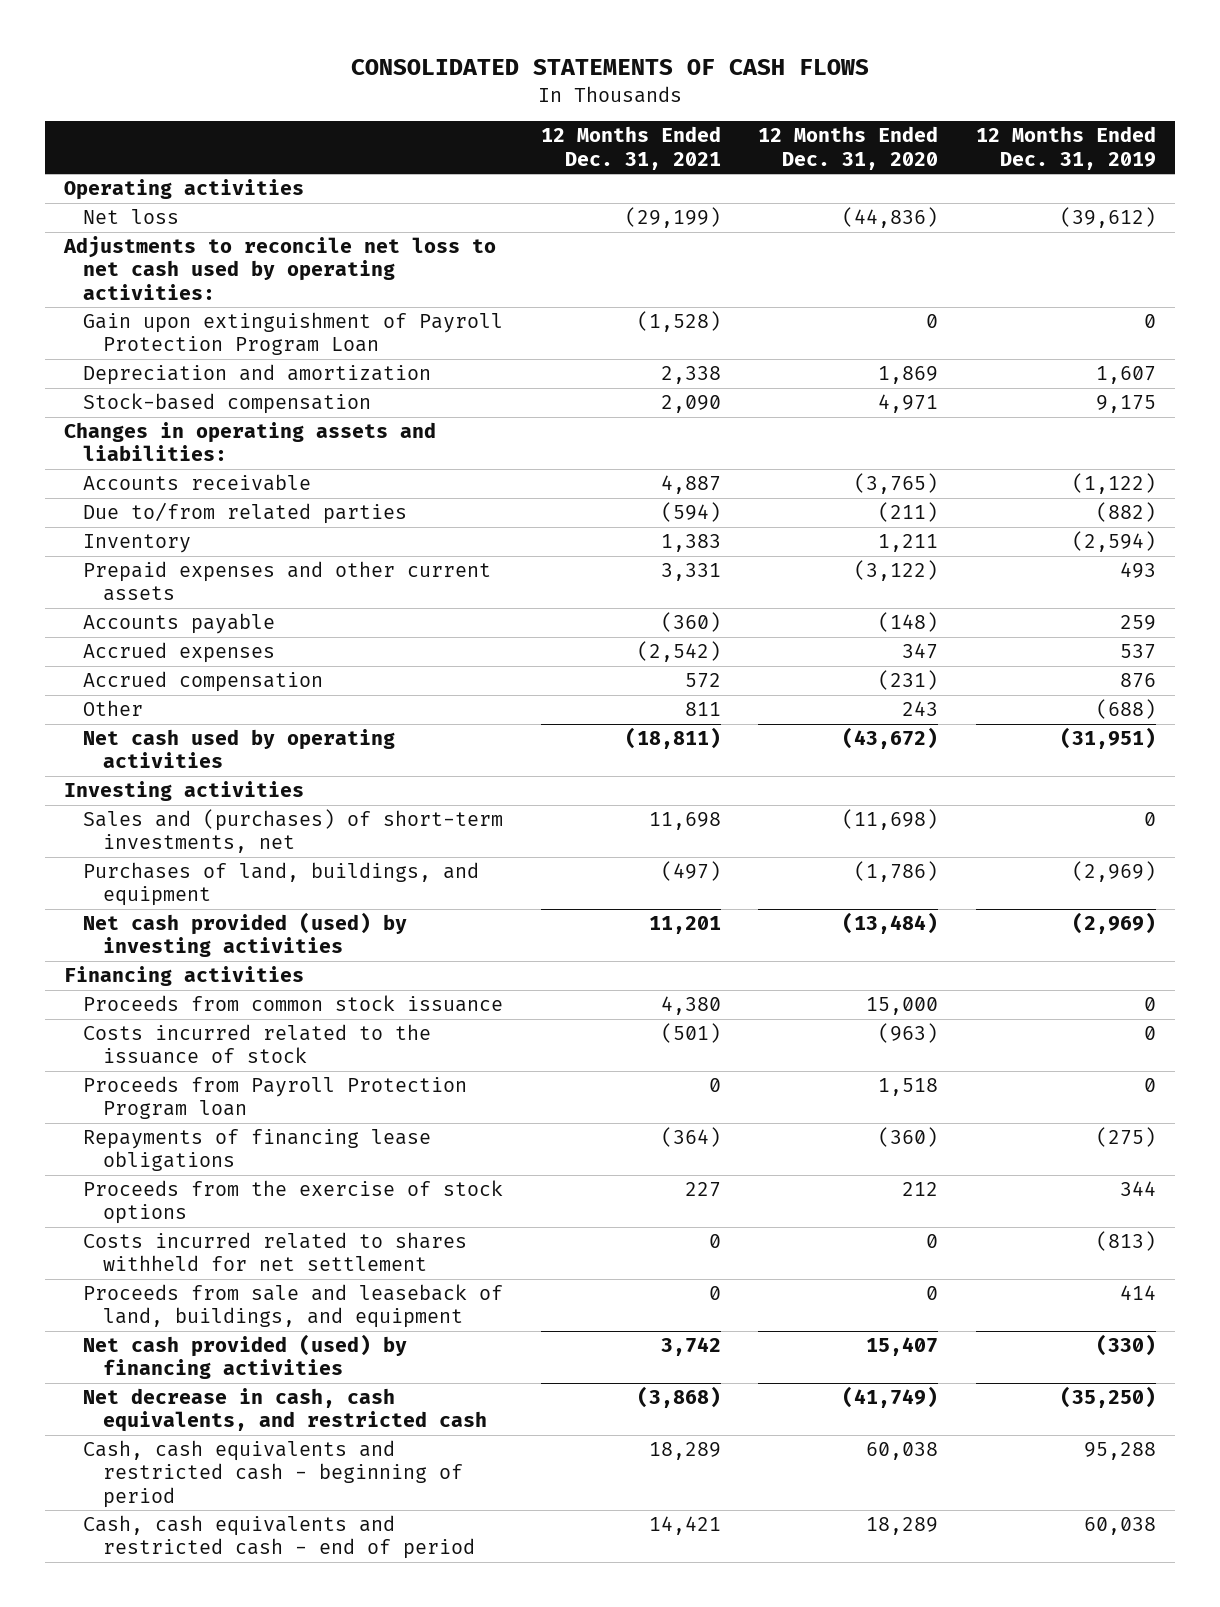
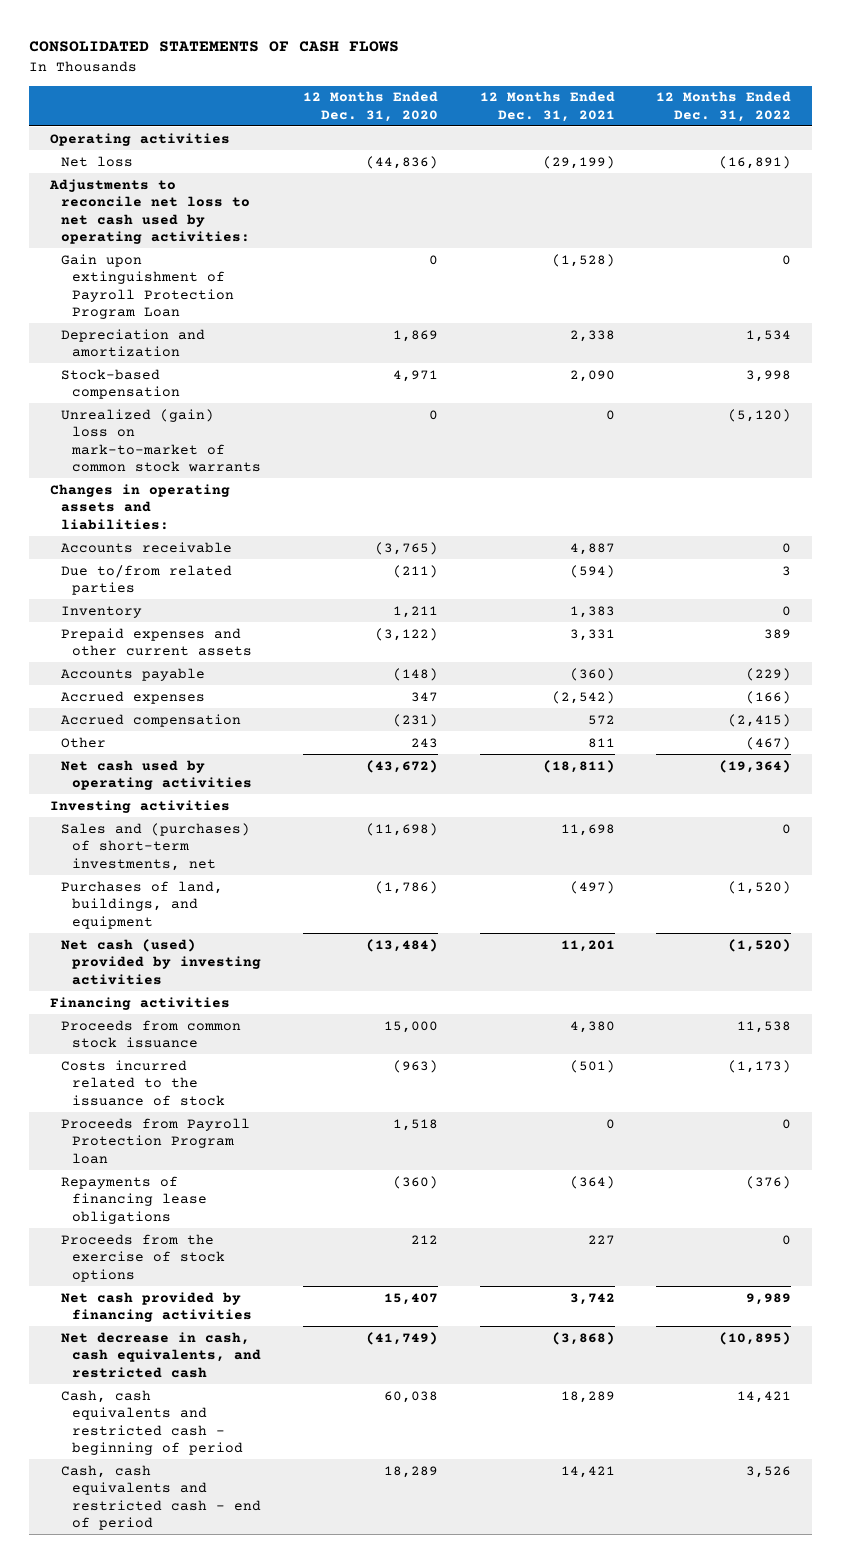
- | 12 Months Ended Dec. 31, 2021 | 12 Months Ended Dec. 31, 2020 | 12 Months Ended Dec. 31, 2019
+ | 12 Months Ended Dec. 31, 2020 | 12 Months Ended Dec. 31, 2021 | 12 Months Ended Dec. 31, 2022
+ Unrealized (gain) loss on mark-to-market of common stock warrants | 0 | 0 | (5,120)
- Net cash provided (used) by investing activities | 11,201 | (13,484) | (2,969)
+ Net cash (used) provided by investing activities | (13,484) | 11,201 | (1,520)
- Costs incurred related to shares withheld for net settlement | 0 | 0 | (813)
- Proceeds from sale and leaseback of land, buildings, and equipment | 0 | 0 | 414
- Net cash provided (used) by financing activities | 3,742 | 15,407 | (330)
+ Net cash provided by financing activities | 15,407 | 3,742 | 9,989

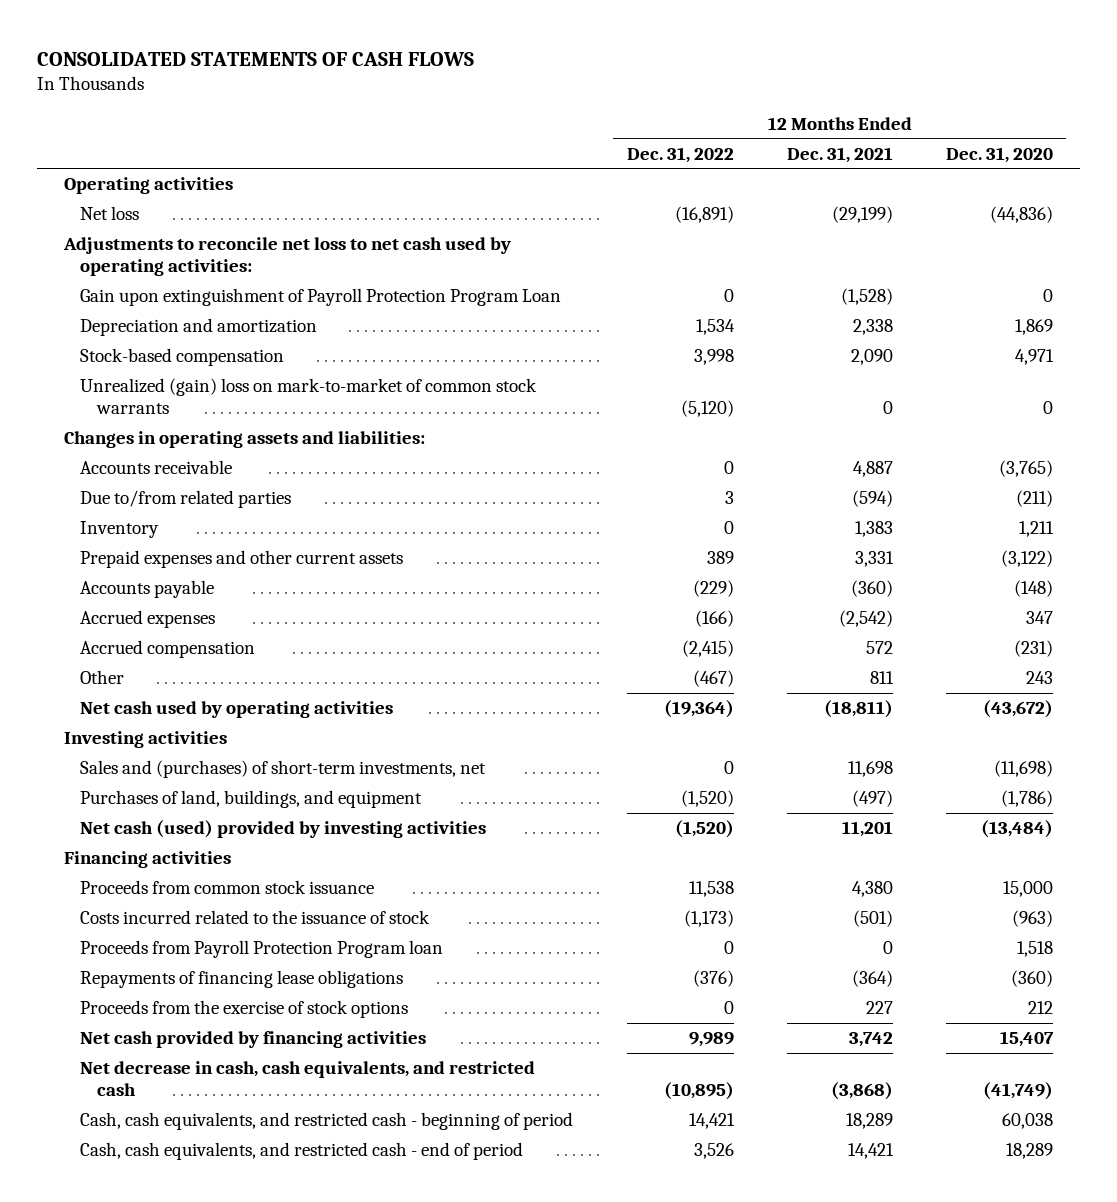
- | 12 Months Ended Dec. 31, 2020 | 12 Months Ended Dec. 31, 2021 | 12 Months Ended Dec. 31, 2022
+ | 12 Months Ended Dec. 31, 2022 | 12 Months Ended Dec. 31, 2021 | 12 Months Ended Dec. 31, 2020
- Cash, cash equivalents and restricted cash - beginning of period | 60,038 | 18,289 | 14,421
- Cash, cash equivalents and restricted cash - end of period | 18,289 | 14,421 | 3,526
+ Cash, cash equivalents, and restricted cash - beginning of period | 14,421 | 18,289 | 60,038
+ Cash, cash equivalents, and restricted cash - end of period | 3,526 | 14,421 | 18,289

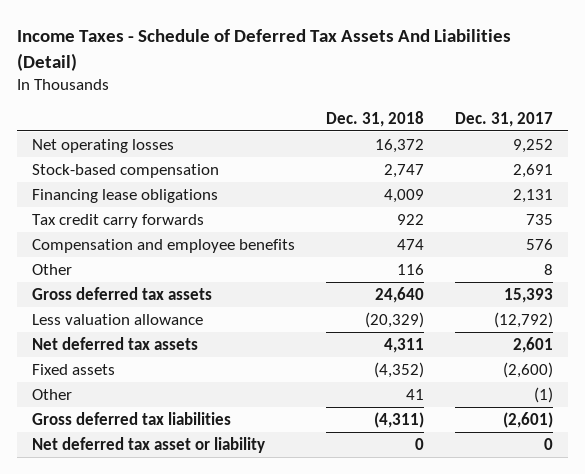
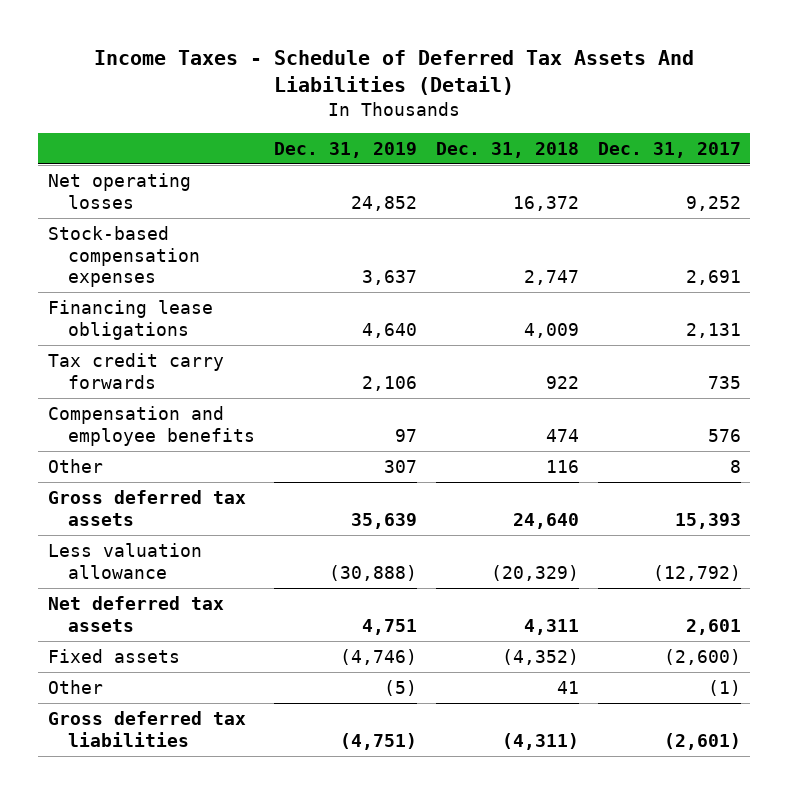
- | Dec. 31, 2018 | Dec. 31, 2017
+ | Dec. 31, 2019 | Dec. 31, 2018 | Dec. 31, 2017
- Stock-based compensation | 2,747 | 2,691
+ Stock-based compensation expenses | 3,637 | 2,747 | 2,691
- Net deferred tax asset or liability | 0 | 0

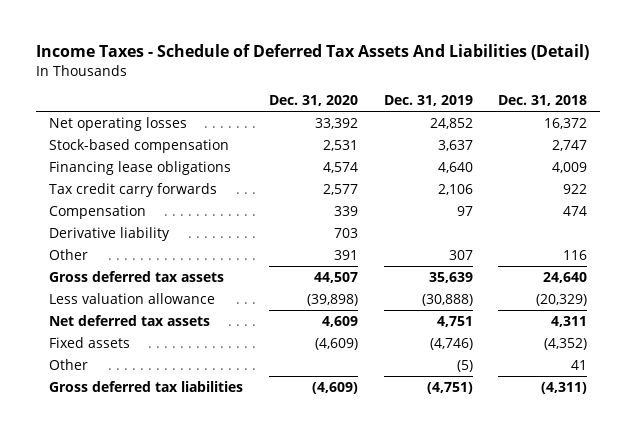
- | Dec. 31, 2019 | Dec. 31, 2018 | Dec. 31, 2017
+ | Dec. 31, 2020 | Dec. 31, 2019 | Dec. 31, 2018
- Stock-based compensation expenses | 3,637 | 2,747 | 2,691
+ Stock-based compensation | 2,531 | 3,637 | 2,747
- Compensation and employee benefits | 97 | 474 | 576
+ Compensation | 339 | 97 | 474
+ Derivative liability | 703 | |

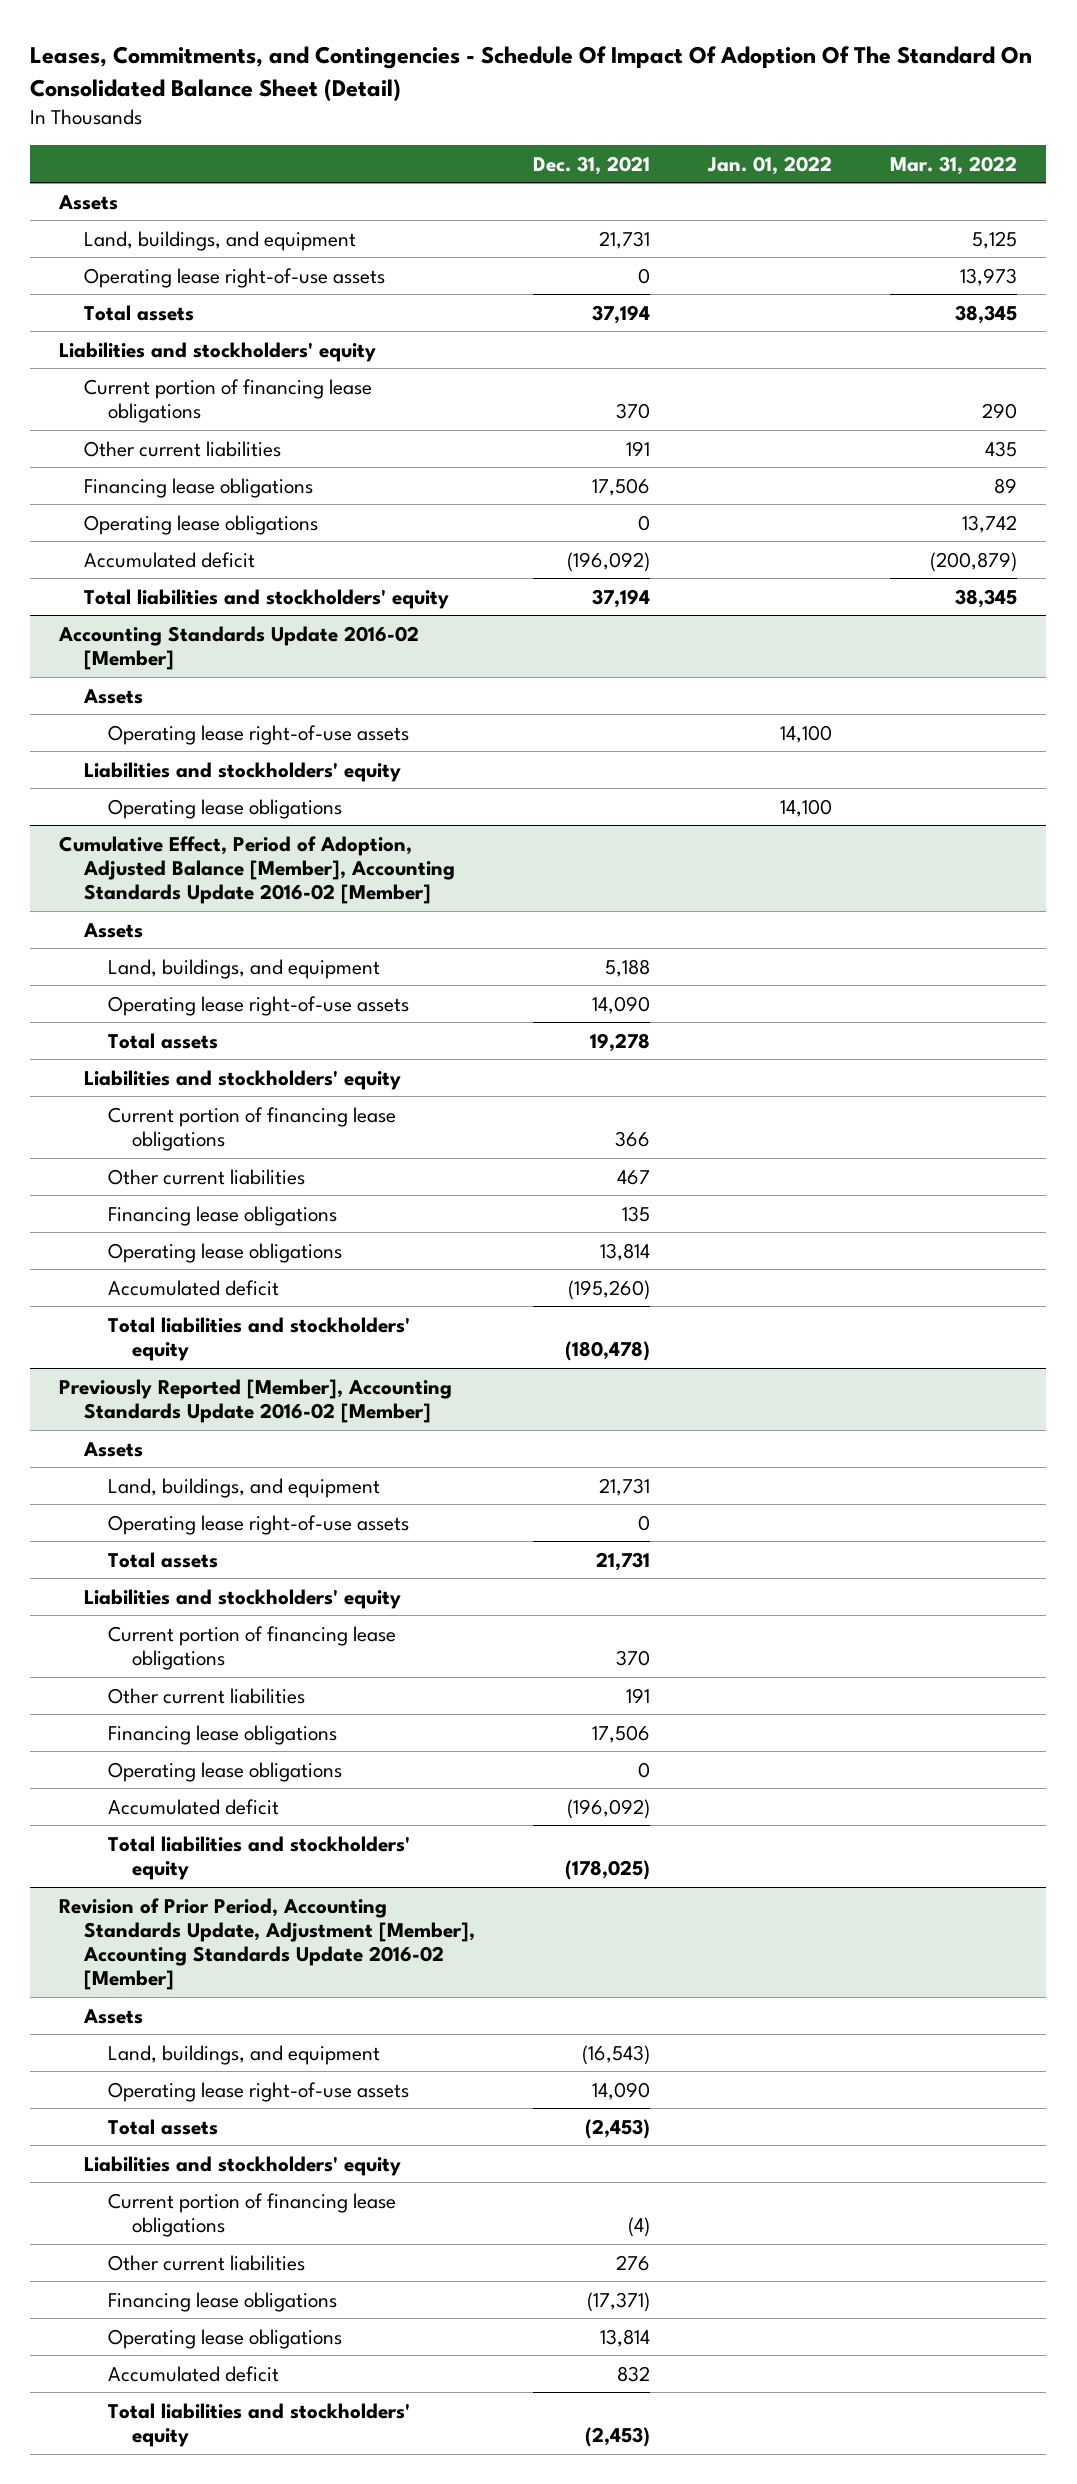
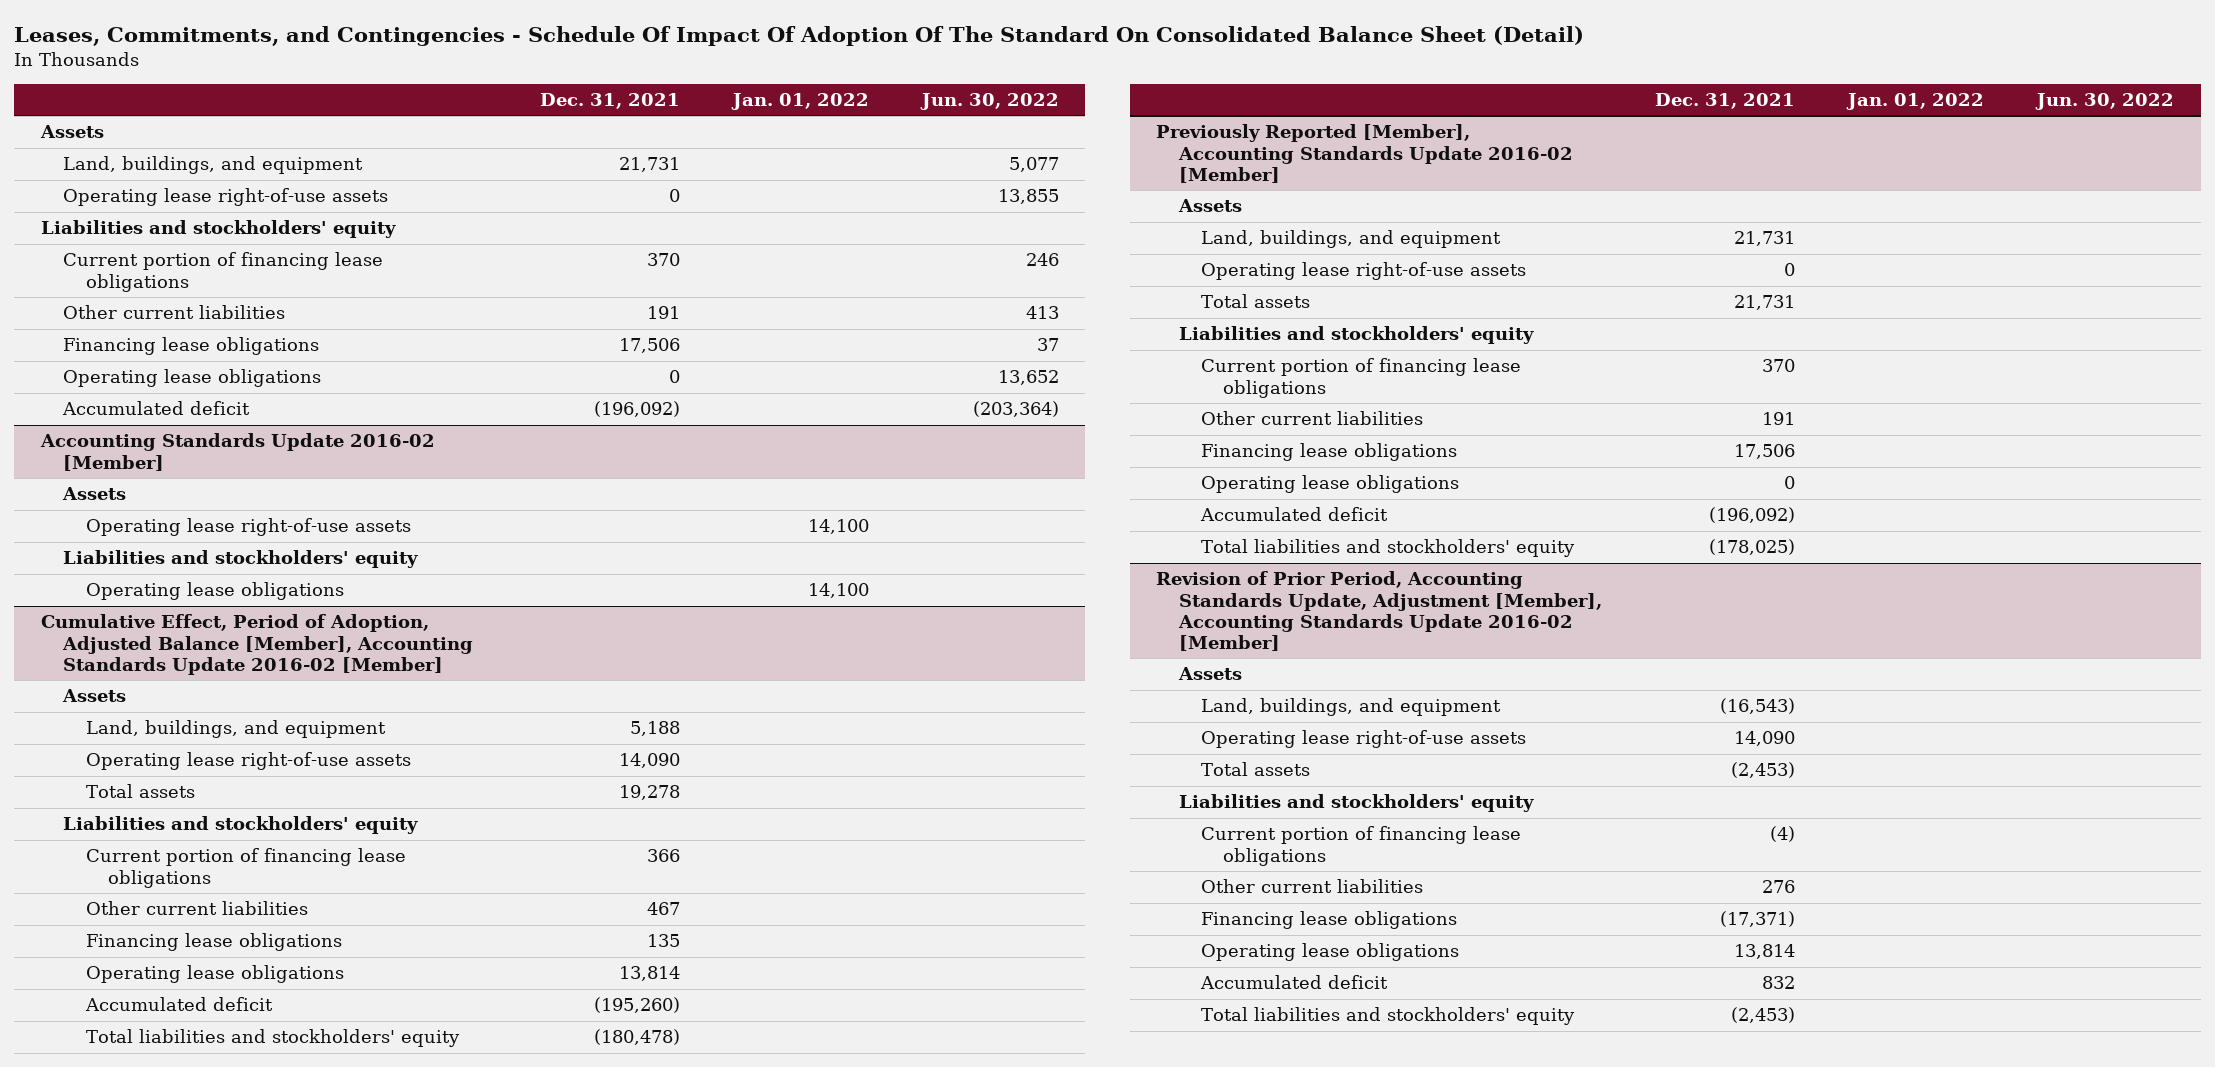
- | Dec. 31, 2021 | Jan. 01, 2022 | Mar. 31, 2022
+ | Dec. 31, 2021 | Jan. 01, 2022 | Jun. 30, 2022
- Total assets | 37,194 | | 38,345
- Total liabilities and stockholders' equity | 37,194 | | 38,345

